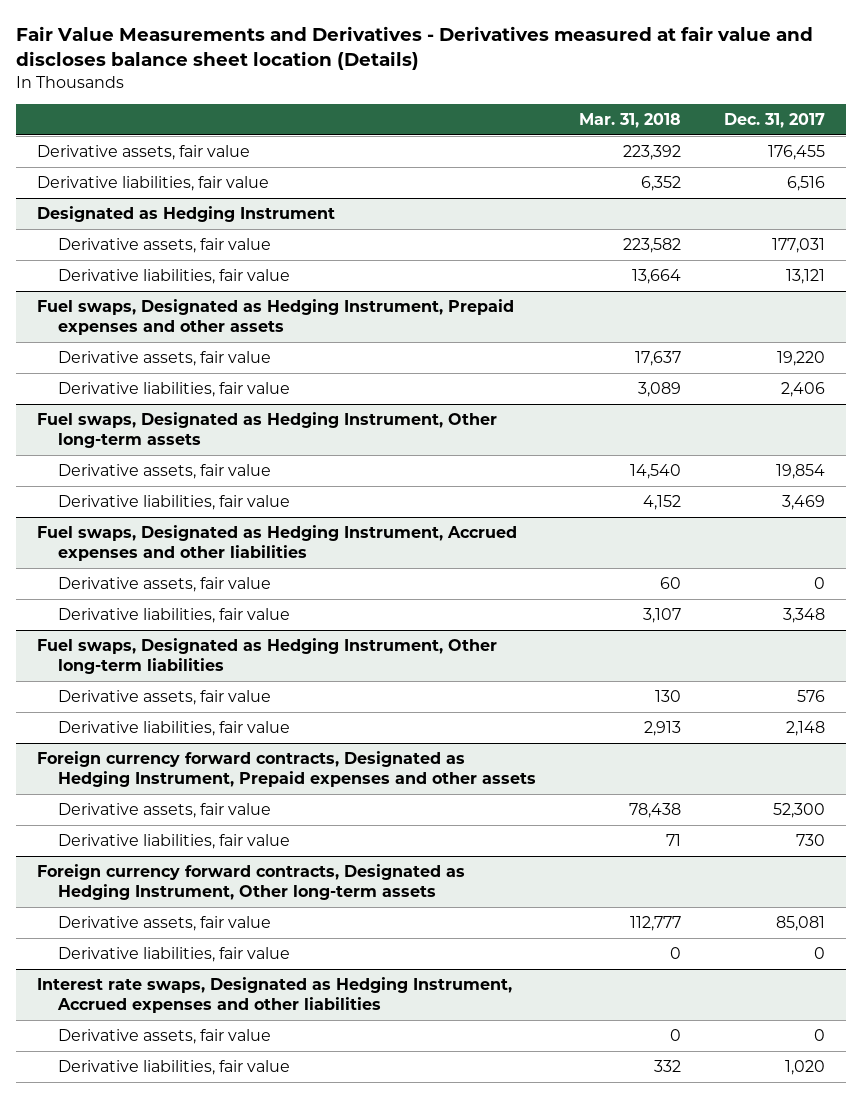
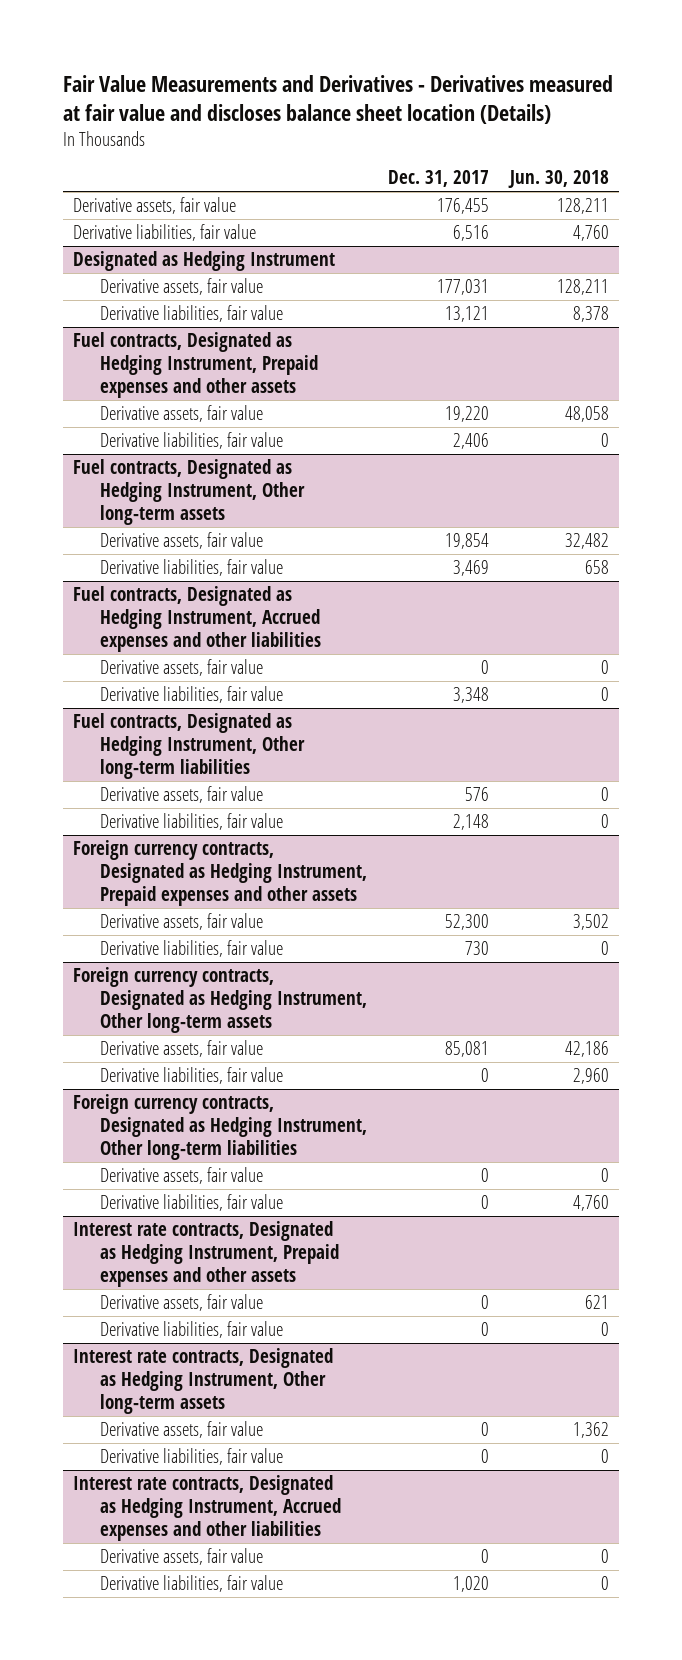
- | Mar. 31, 2018 | Dec. 31, 2017
+ | Dec. 31, 2017 | Jun. 30, 2018
- Fuel swaps, Designated as Hedging Instrument, Prepaid expenses and other assets
+ Fuel contracts, Designated as Hedging Instrument, Prepaid expenses and other assets
- Fuel swaps, Designated as Hedging Instrument, Other long-term assets
+ Fuel contracts, Designated as Hedging Instrument, Other long-term assets
- Fuel swaps, Designated as Hedging Instrument, Accrued expenses and other liabilities
+ Fuel contracts, Designated as Hedging Instrument, Accrued expenses and other liabilities
- Fuel swaps, Designated as Hedging Instrument, Other long-term liabilities
+ Fuel contracts, Designated as Hedging Instrument, Other long-term liabilities
- Foreign currency forward contracts, Designated as Hedging Instrument, Prepaid expenses and other assets
+ Foreign currency contracts, Designated as Hedging Instrument, Prepaid expenses and other assets
- Foreign currency forward contracts, Designated as Hedging Instrument, Other long-term assets
+ Foreign currency contracts, Designated as Hedging Instrument, Other long-term assets
- Interest rate swaps, Designated as Hedging Instrument, Accrued expenses and other liabilities
+ Foreign currency contracts, Designated as Hedging Instrument, Other long-term liabilities
+ Derivative liabilities, fair value | 0 | 4,760
+ Interest rate contracts, Designated as Hedging Instrument, Prepaid expenses and other assets
+ Derivative assets, fair value | 0 | 621
+ Derivative liabilities, fair value | 0 | 0
+ Interest rate contracts, Designated as Hedging Instrument, Other long-term assets
+ Derivative assets, fair value | 0 | 1,362
+ Derivative liabilities, fair value | 0 | 0
+ Interest rate contracts, Designated as Hedging Instrument, Accrued expenses and other liabilities
+ Derivative assets, fair value | 0 | 0

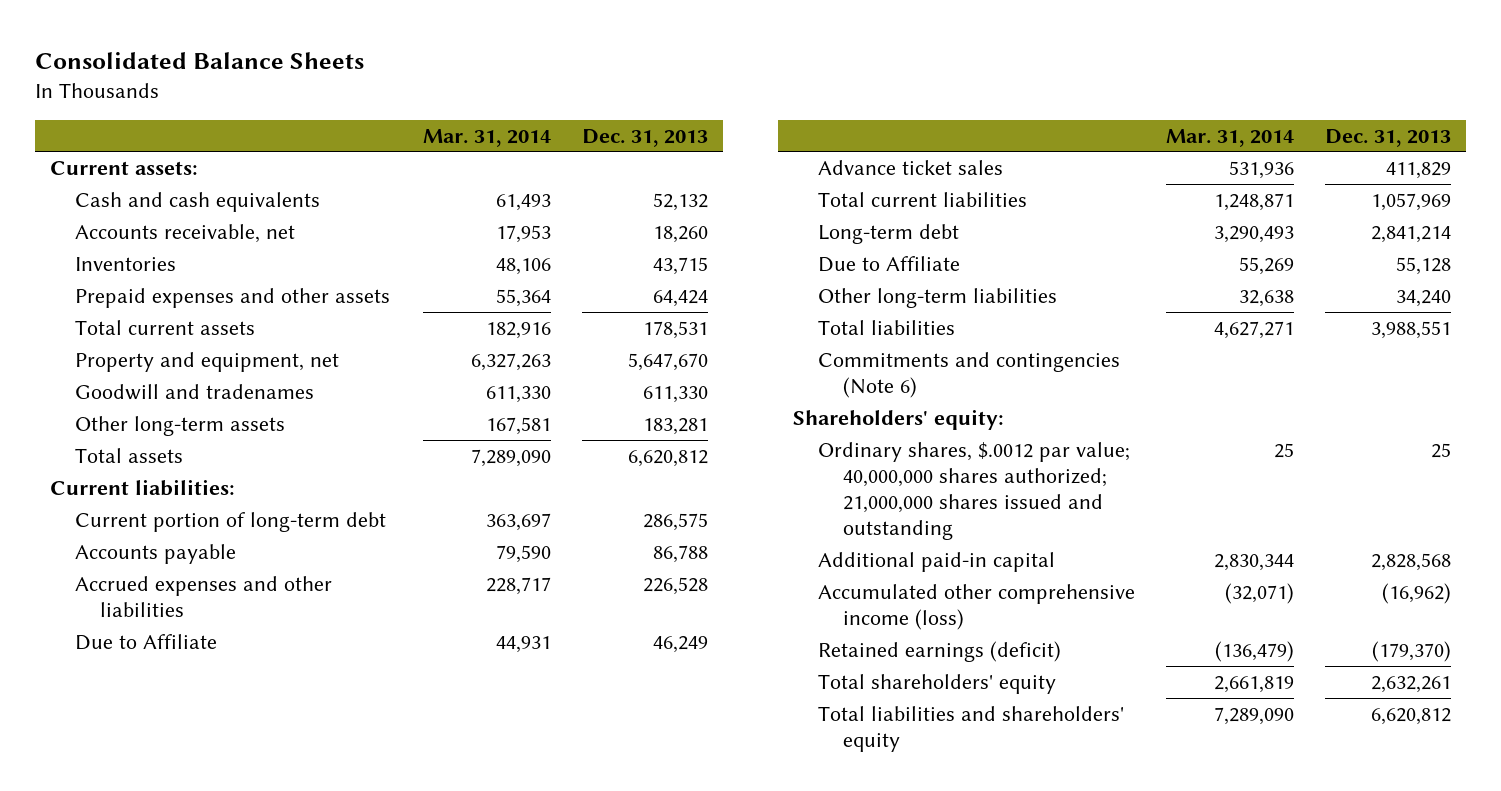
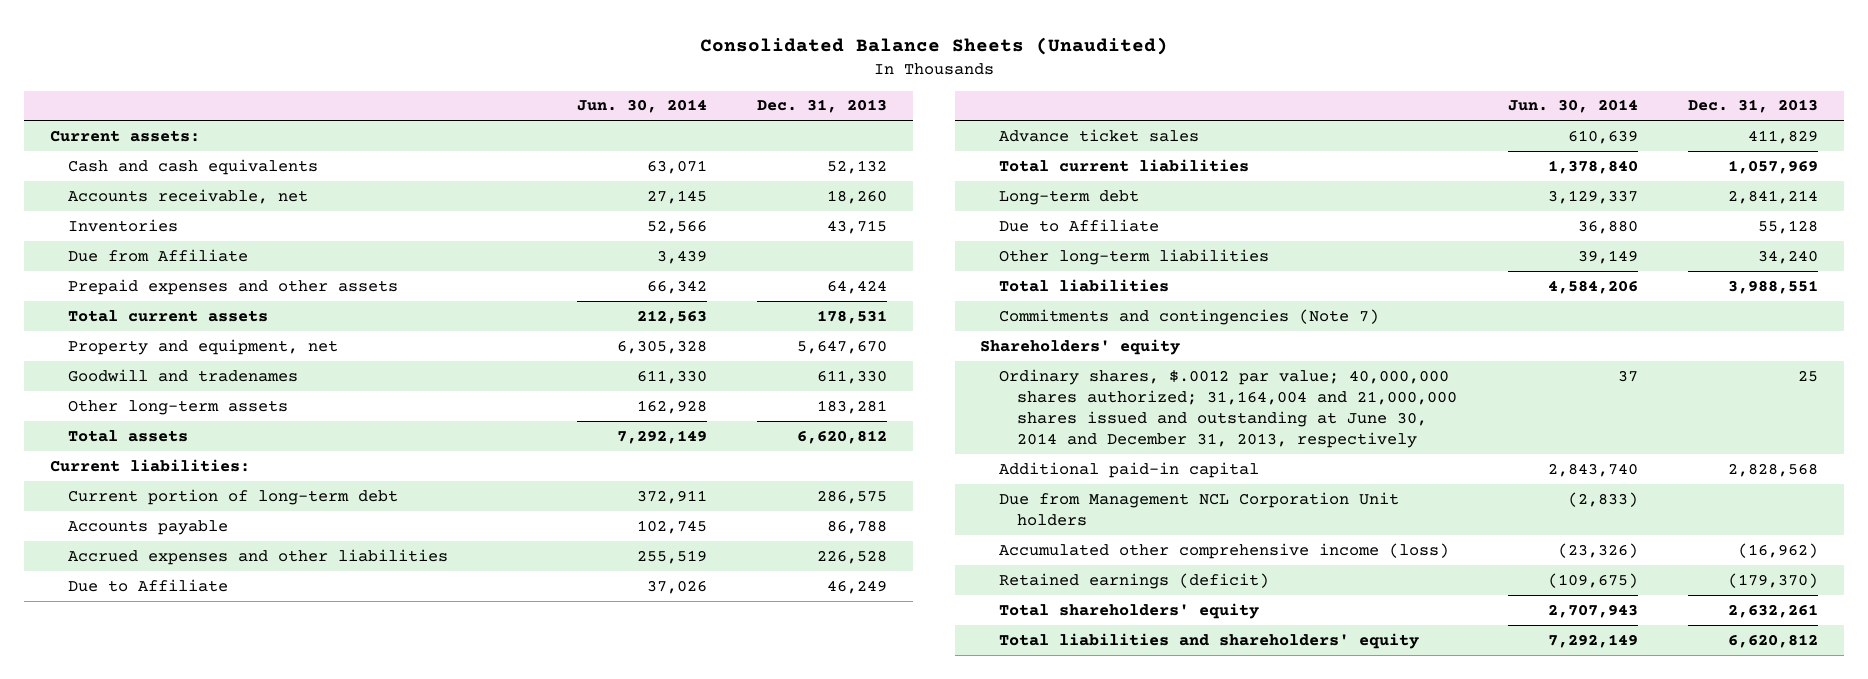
- Consolidated Balance Sheets
+ Consolidated Balance Sheets (Unaudited)
- | Mar. 31, 2014 | Dec. 31, 2013
+ | Jun. 30, 2014 | Dec. 31, 2013
+ Due from Affiliate | 3,439 |
- Commitments and contingencies (Note 6)
- Shareholders' equity:
- Ordinary shares, $.0012 par value; 40,000,000 shares authorized; 21,000,000 shares issued and outstanding | 25 | 25
+ Commitments and contingencies (Note 7)
+ Shareholders' equity
+ Ordinary shares, $.0012 par value; 40,000,000 shares authorized; 31,164,004 and 21,000,000 shares issued and outstanding at June 30, 2014 and December 31, 2013, respectively | 37 | 25
+ Due from Management NCL Corporation Unit holders | (2,833) |

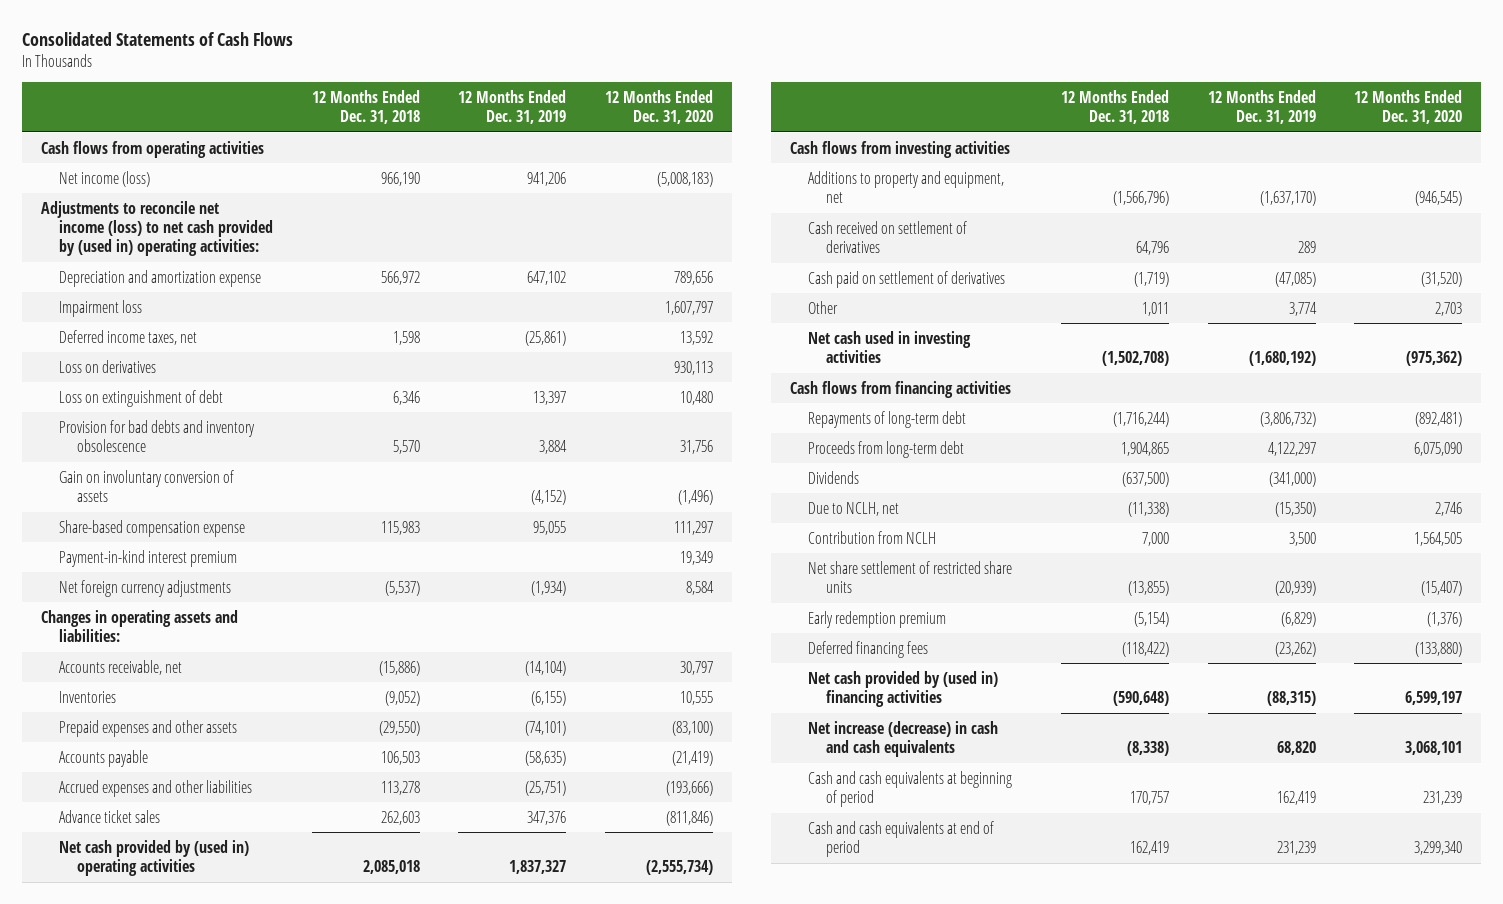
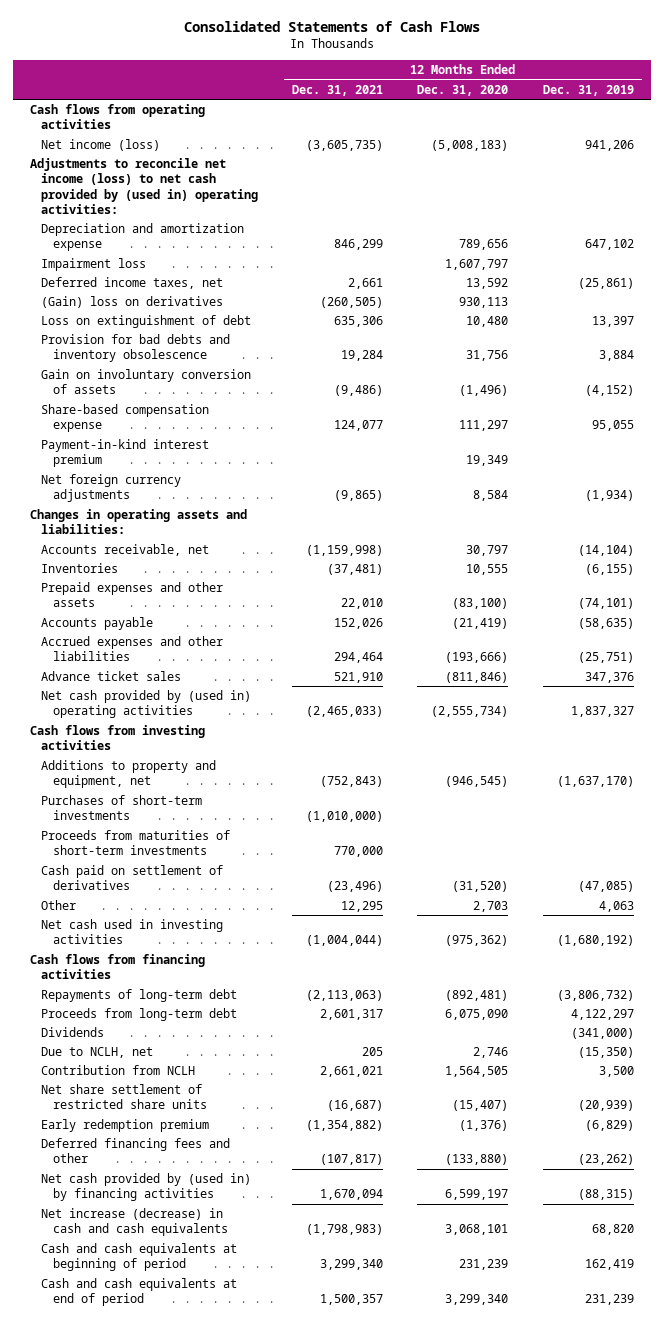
- | 12 Months Ended Dec. 31, 2018 | 12 Months Ended Dec. 31, 2019 | 12 Months Ended Dec. 31, 2020
+ | 12 Months Ended Dec. 31, 2021 | 12 Months Ended Dec. 31, 2020 | 12 Months Ended Dec. 31, 2019
- Loss on derivatives | | | 930,113
+ (Gain) loss on derivatives | (260,505) | 930,113 |
- Cash received on settlement of derivatives | 64,796 | 289 |
+ Purchases of short-term investments | (1,010,000) | |
+ Proceeds from maturities of short-term investments | 770,000 | |
- Other | 1,011 | 3,774 | 2,703
+ Other | 12,295 | 2,703 | 4,063
- Deferred financing fees | (118,422) | (23,262) | (133,880)
- Net cash provided by (used in) financing activities | (590,648) | (88,315) | 6,599,197
+ Deferred financing fees and other | (107,817) | (133,880) | (23,262)
+ Net cash provided by (used in) by financing activities | 1,670,094 | 6,599,197 | (88,315)

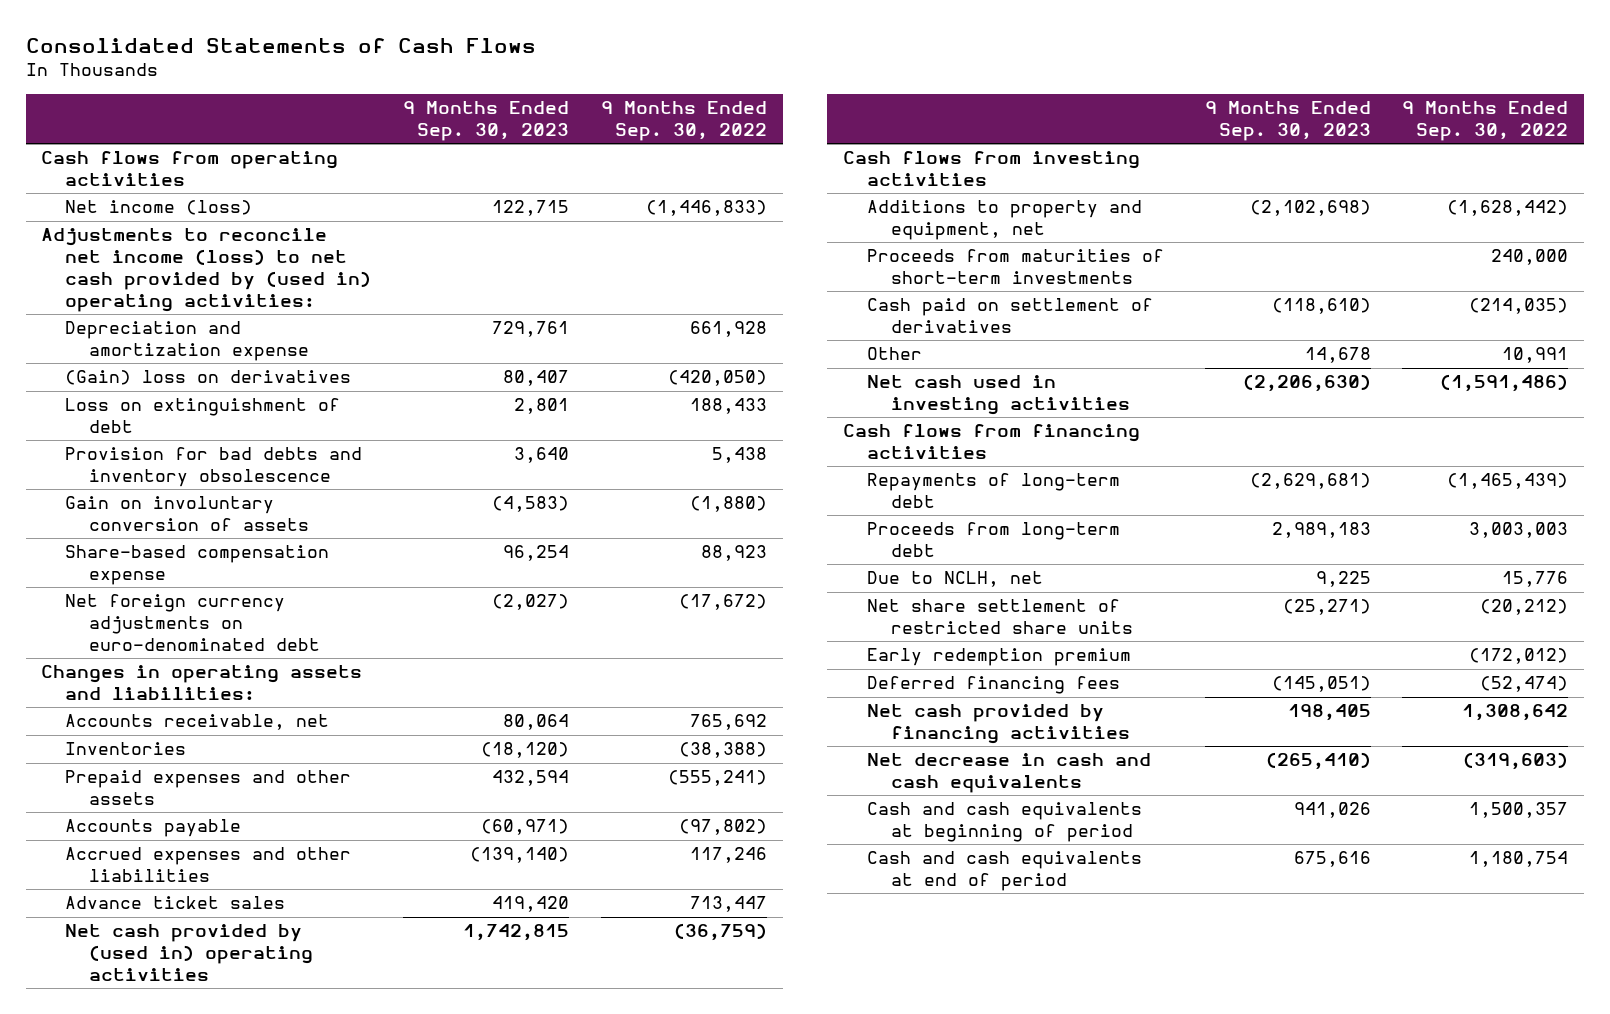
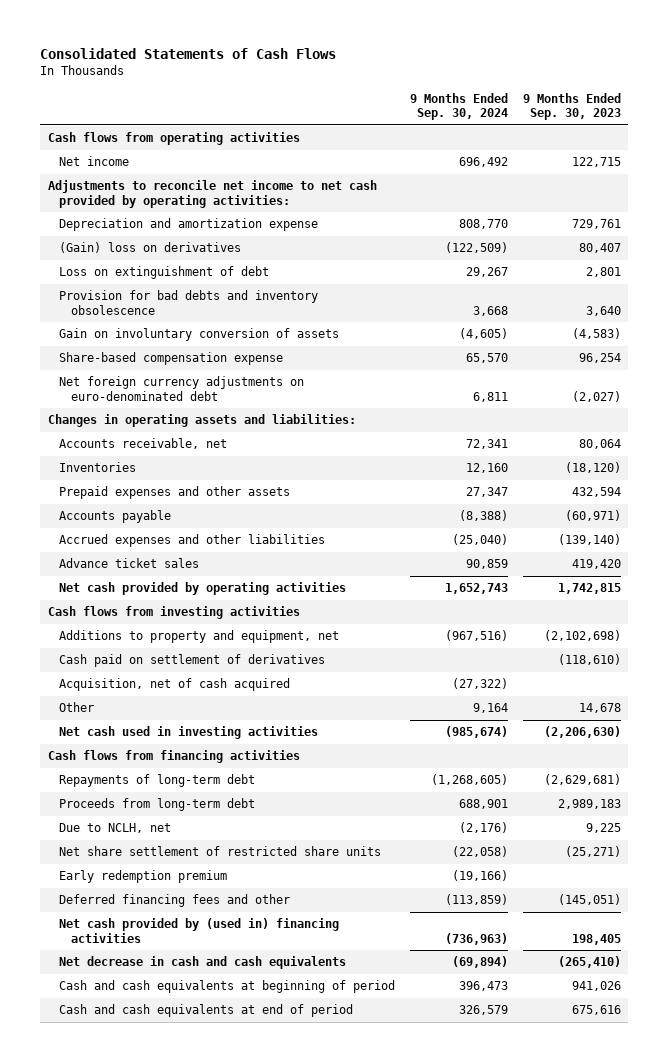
- | 9 Months Ended Sep. 30, 2023 | 9 Months Ended Sep. 30, 2022
+ | 9 Months Ended Sep. 30, 2024 | 9 Months Ended Sep. 30, 2023
- Net income (loss) | 122,715 | (1,446,833)
- Adjustments to reconcile net income (loss) to net cash provided by (used in) operating activities:
+ Net income | 696,492 | 122,715
+ Adjustments to reconcile net income to net cash provided by operating activities:
- Net cash provided by (used in) operating activities | 1,742,815 | (36,759)
+ Net cash provided by operating activities | 1,652,743 | 1,742,815
- Proceeds from maturities of short-term investments | | 240,000
+ Acquisition, net of cash acquired | (27,322) |
- Deferred financing fees | (145,051) | (52,474)
- Net cash provided by financing activities | 198,405 | 1,308,642
+ Deferred financing fees and other | (113,859) | (145,051)
+ Net cash provided by (used in) financing activities | (736,963) | 198,405

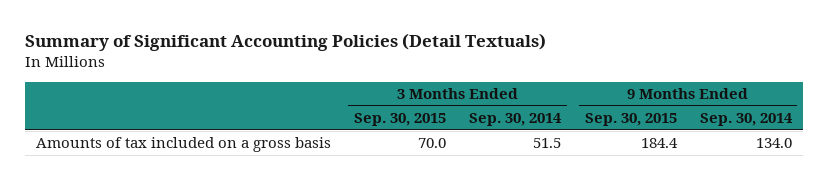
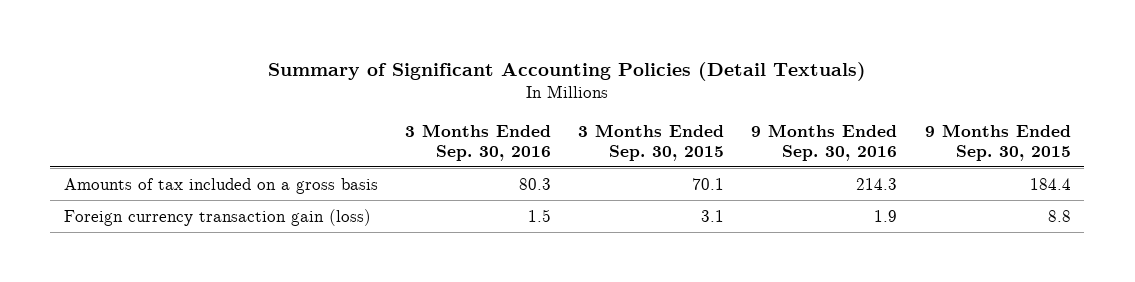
- | 3 Months Ended Sep. 30, 2015 | 3 Months Ended Sep. 30, 2014 | 9 Months Ended Sep. 30, 2015 | 9 Months Ended Sep. 30, 2014
+ | 3 Months Ended Sep. 30, 2016 | 3 Months Ended Sep. 30, 2015 | 9 Months Ended Sep. 30, 2016 | 9 Months Ended Sep. 30, 2015
- Amounts of tax included on a gross basis | 70.0 | 51.5 | 184.4 | 134.0
+ Amounts of tax included on a gross basis | 80.3 | 70.1 | 214.3 | 184.4
+ Foreign currency transaction gain (loss) | 1.5 | 3.1 | 1.9 | 8.8

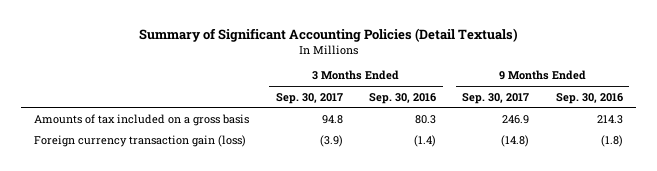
- | 3 Months Ended Sep. 30, 2016 | 3 Months Ended Sep. 30, 2015 | 9 Months Ended Sep. 30, 2016 | 9 Months Ended Sep. 30, 2015
+ | 3 Months Ended Sep. 30, 2017 | 3 Months Ended Sep. 30, 2016 | 9 Months Ended Sep. 30, 2017 | 9 Months Ended Sep. 30, 2016
- Foreign currency transaction gain (loss) | 1.5 | 3.1 | 1.9 | 8.8
+ Foreign currency transaction gain (loss) | (3.9) | (1.4) | (14.8) | (1.8)

